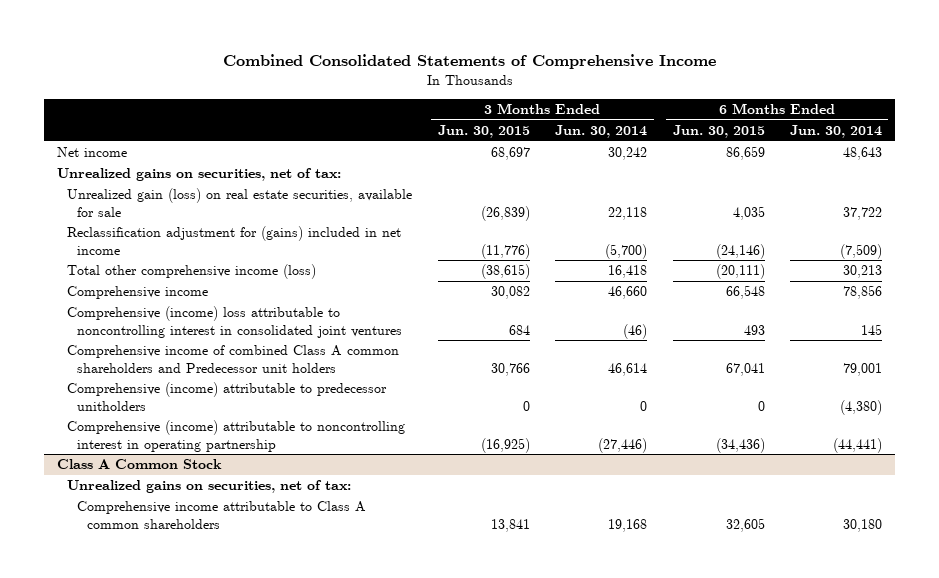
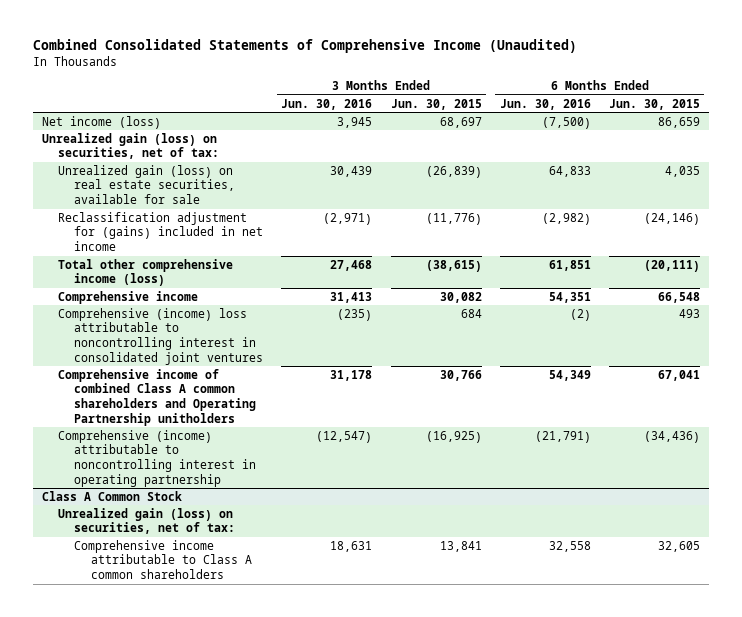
- Combined Consolidated Statements of Comprehensive Income
+ Combined Consolidated Statements of Comprehensive Income (Unaudited)
- | 3 Months Ended Jun. 30, 2015 | 3 Months Ended Jun. 30, 2014 | 6 Months Ended Jun. 30, 2015 | 6 Months Ended Jun. 30, 2014
+ | 3 Months Ended Jun. 30, 2016 | 3 Months Ended Jun. 30, 2015 | 6 Months Ended Jun. 30, 2016 | 6 Months Ended Jun. 30, 2015
- Net income | 68,697 | 30,242 | 86,659 | 48,643
- Unrealized gains on securities, net of tax:
+ Net income (loss) | 3,945 | 68,697 | (7,500) | 86,659
+ Unrealized gain (loss) on securities, net of tax:
- Comprehensive income of combined Class A common shareholders and Predecessor unit holders | 30,766 | 46,614 | 67,041 | 79,001
- Comprehensive (income) attributable to predecessor unitholders | 0 | 0 | 0 | (4,380)
+ Comprehensive income of combined Class A common shareholders and Operating Partnership unitholders | 31,178 | 30,766 | 54,349 | 67,041
@ Class A Common Stock
- Unrealized gains on securities, net of tax:
+ Unrealized gain (loss) on securities, net of tax:

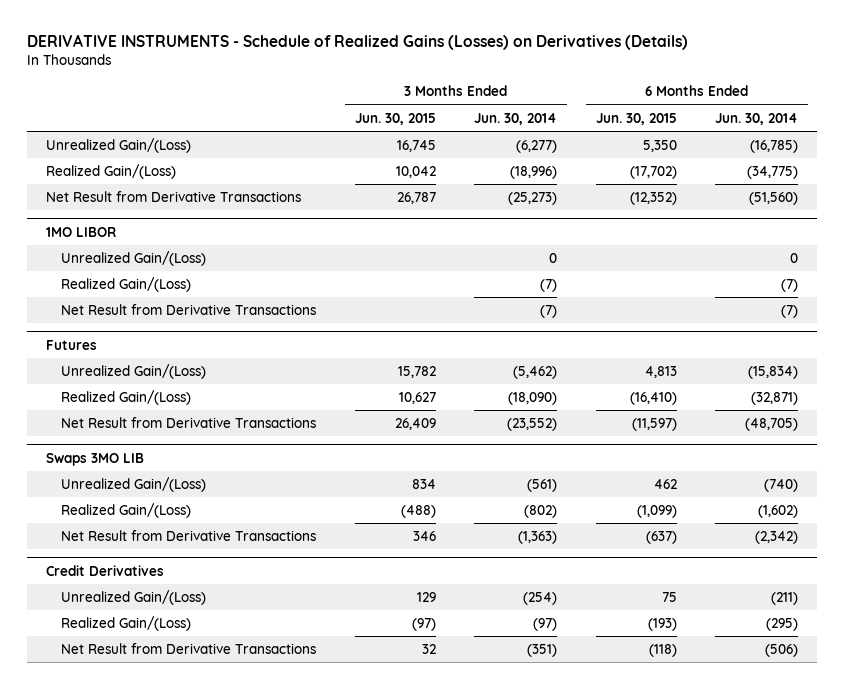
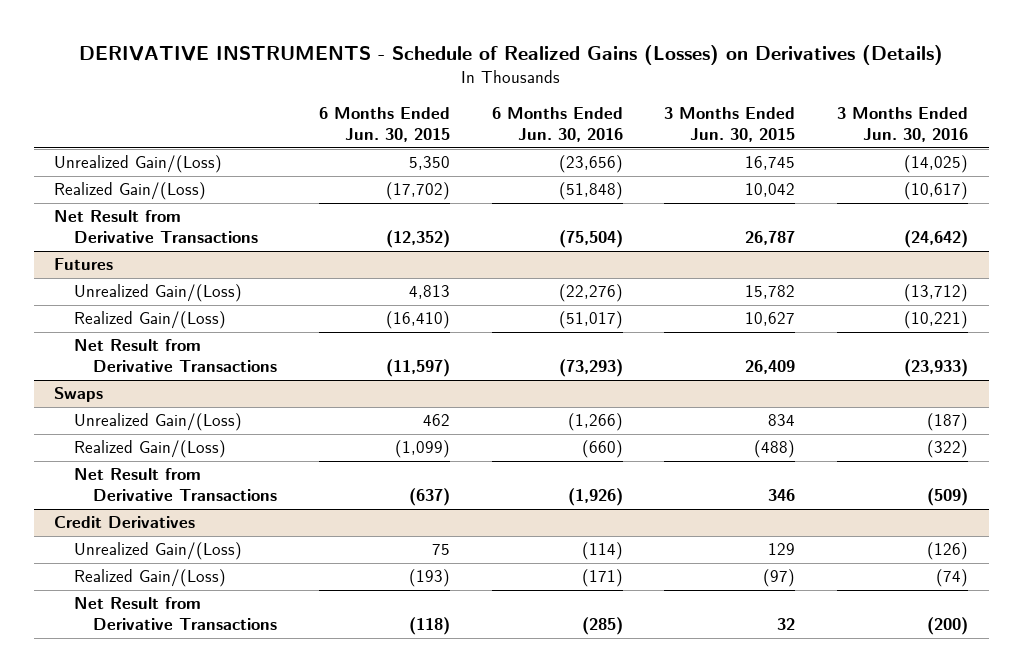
- | 3 Months Ended Jun. 30, 2015 | 3 Months Ended Jun. 30, 2014 | 6 Months Ended Jun. 30, 2015 | 6 Months Ended Jun. 30, 2014
+ | 6 Months Ended Jun. 30, 2015 | 6 Months Ended Jun. 30, 2016 | 3 Months Ended Jun. 30, 2015 | 3 Months Ended Jun. 30, 2016
- 1MO LIBOR
- Unrealized Gain/(Loss) | | 0 | | 0
- Realized Gain/(Loss) | | (7) | | (7)
- Net Result from Derivative Transactions | | (7) | | (7)
- Swaps 3MO LIB
+ Swaps

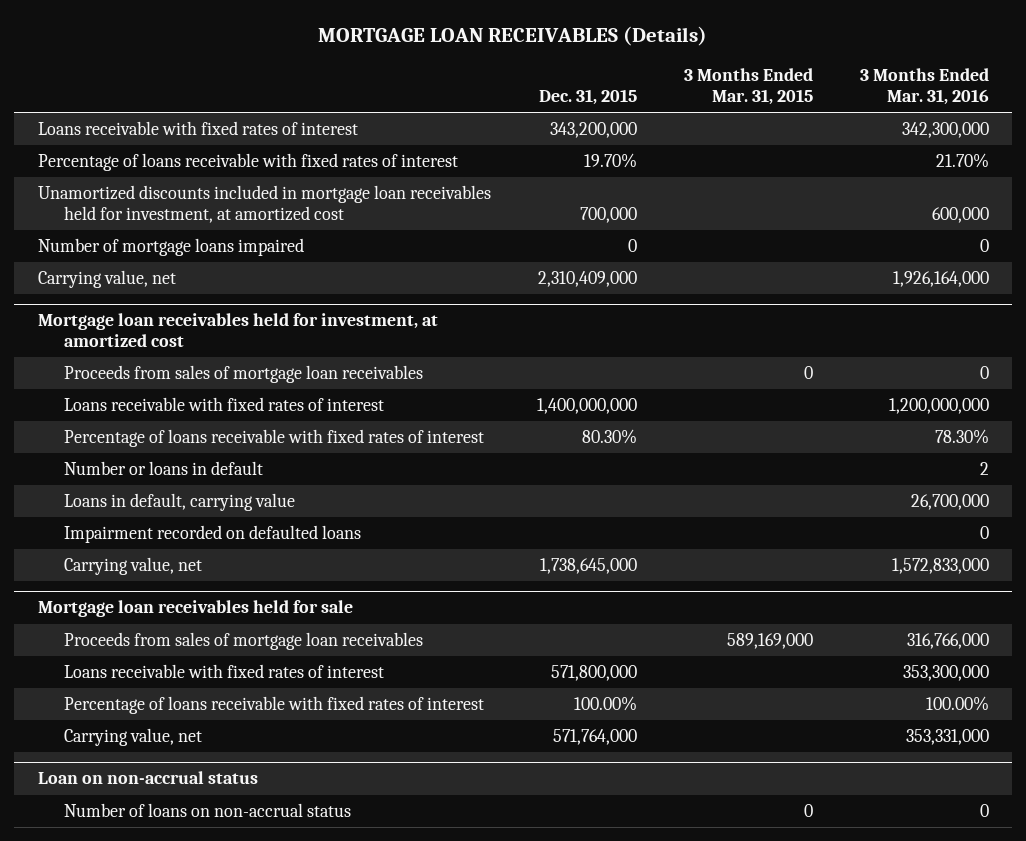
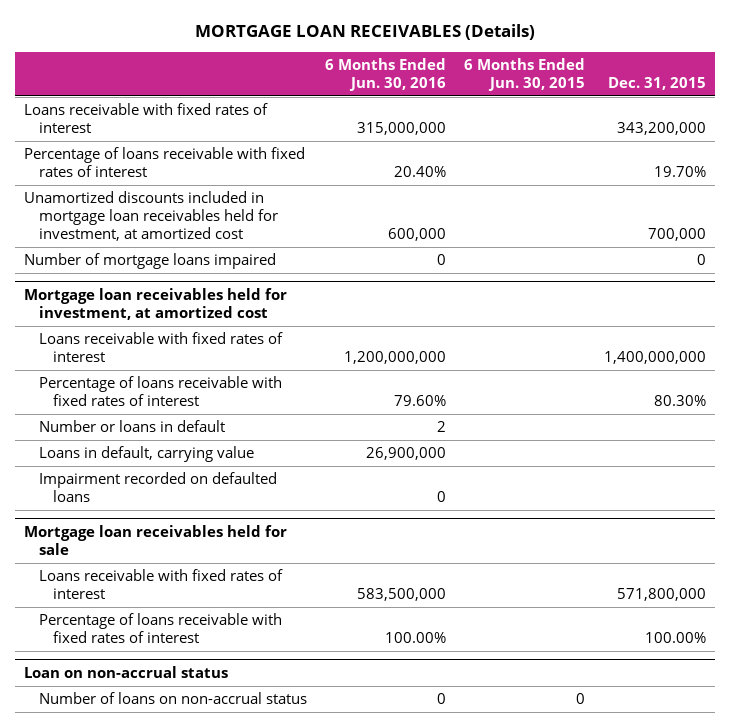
- | Dec. 31, 2015 | 3 Months Ended Mar. 31, 2015 | 3 Months Ended Mar. 31, 2016
+ | 6 Months Ended Jun. 30, 2016 | 6 Months Ended Jun. 30, 2015 | Dec. 31, 2015
- Carrying value, net | 2,310,409,000 | | 1,926,164,000
@ Mortgage loan receivables held for investment, at amortized cost
- Proceeds from sales of mortgage loan receivables | | 0 | 0
- Carrying value, net | 1,738,645,000 | | 1,572,833,000
@ Mortgage loan receivables held for sale
- Proceeds from sales of mortgage loan receivables | | 589,169,000 | 316,766,000
- Carrying value, net | 571,764,000 | | 353,331,000

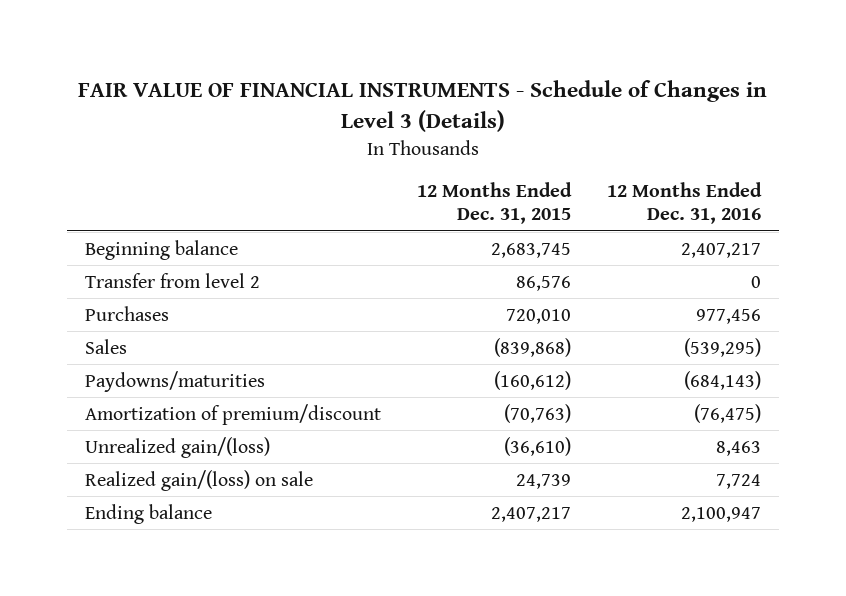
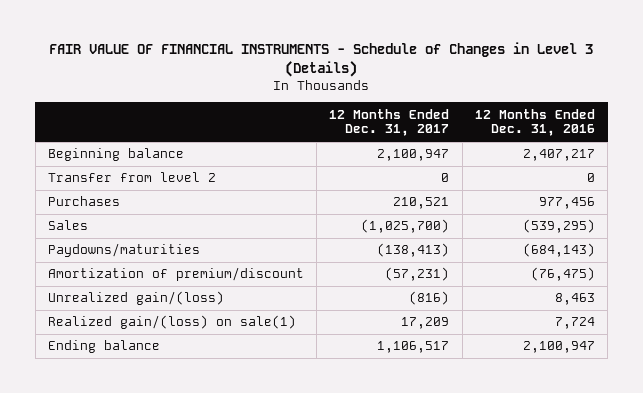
- | 12 Months Ended Dec. 31, 2015 | 12 Months Ended Dec. 31, 2016
+ | 12 Months Ended Dec. 31, 2017 | 12 Months Ended Dec. 31, 2016
- Realized gain/(loss) on sale | 24,739 | 7,724
+ Realized gain/(loss) on sale(1) | 17,209 | 7,724

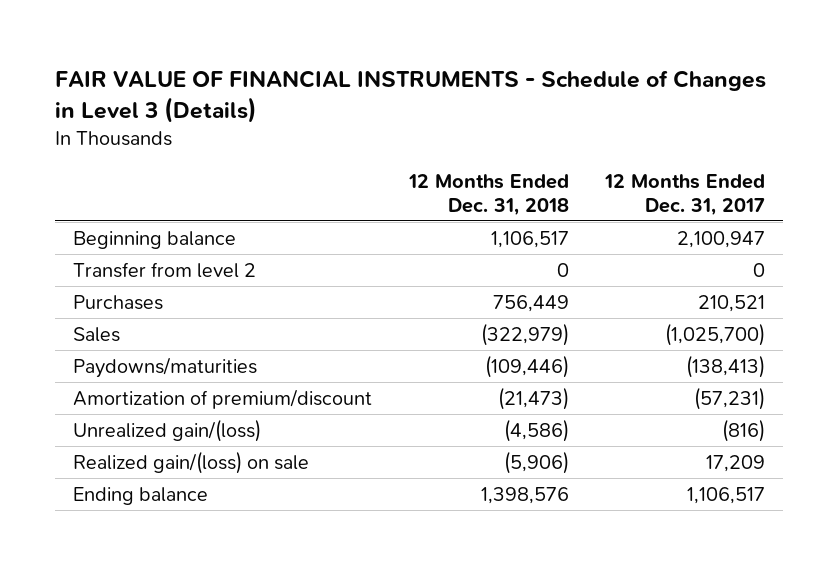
- | 12 Months Ended Dec. 31, 2017 | 12 Months Ended Dec. 31, 2016
+ | 12 Months Ended Dec. 31, 2018 | 12 Months Ended Dec. 31, 2017
- Realized gain/(loss) on sale(1) | 17,209 | 7,724
+ Realized gain/(loss) on sale | (5,906) | 17,209

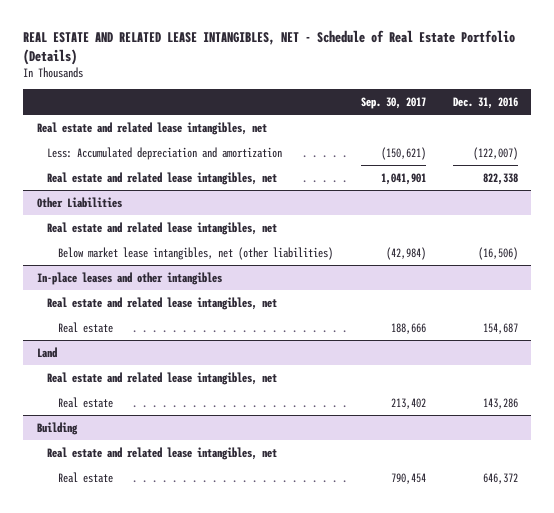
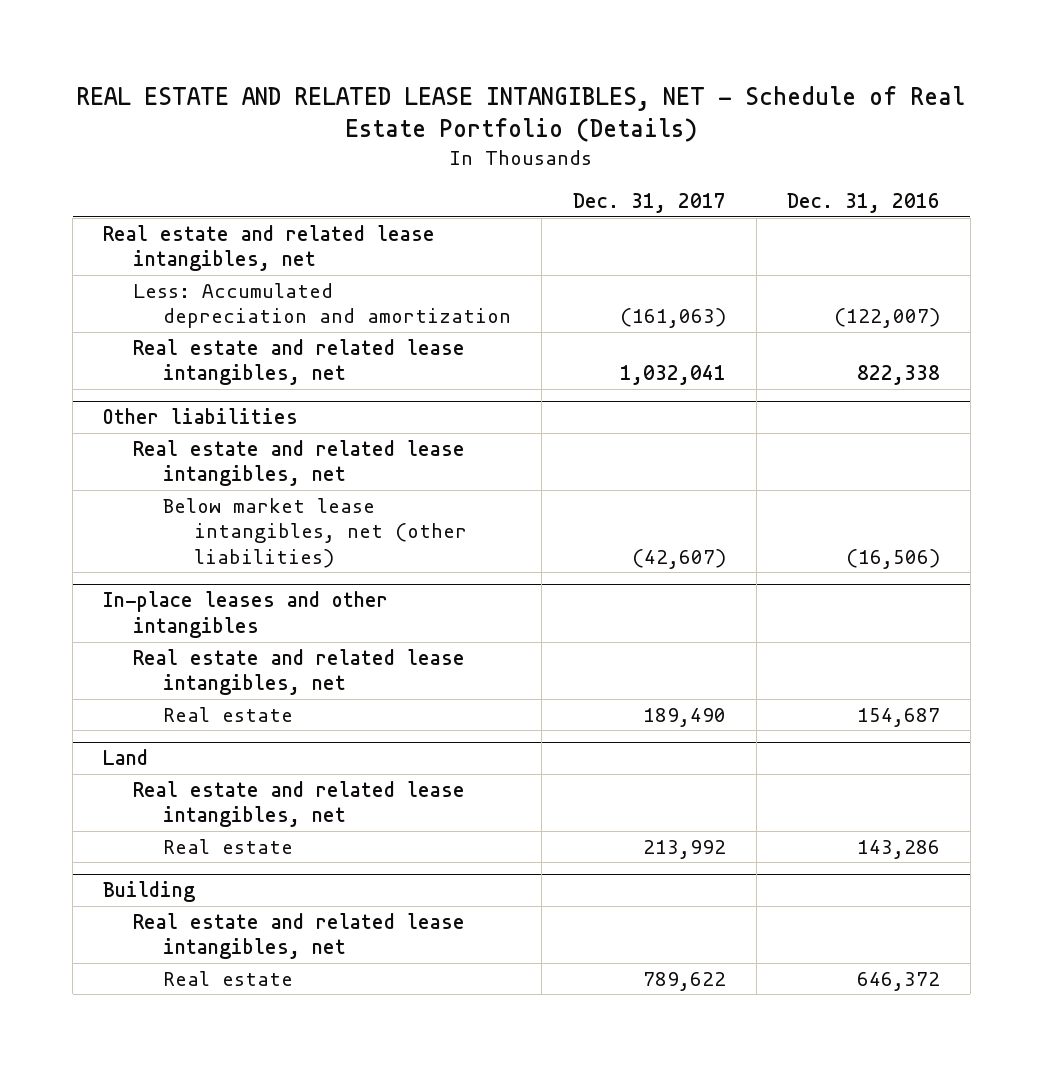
- | Sep. 30, 2017 | Dec. 31, 2016
+ | Dec. 31, 2017 | Dec. 31, 2016
- Other Liabilities
+ Other liabilities

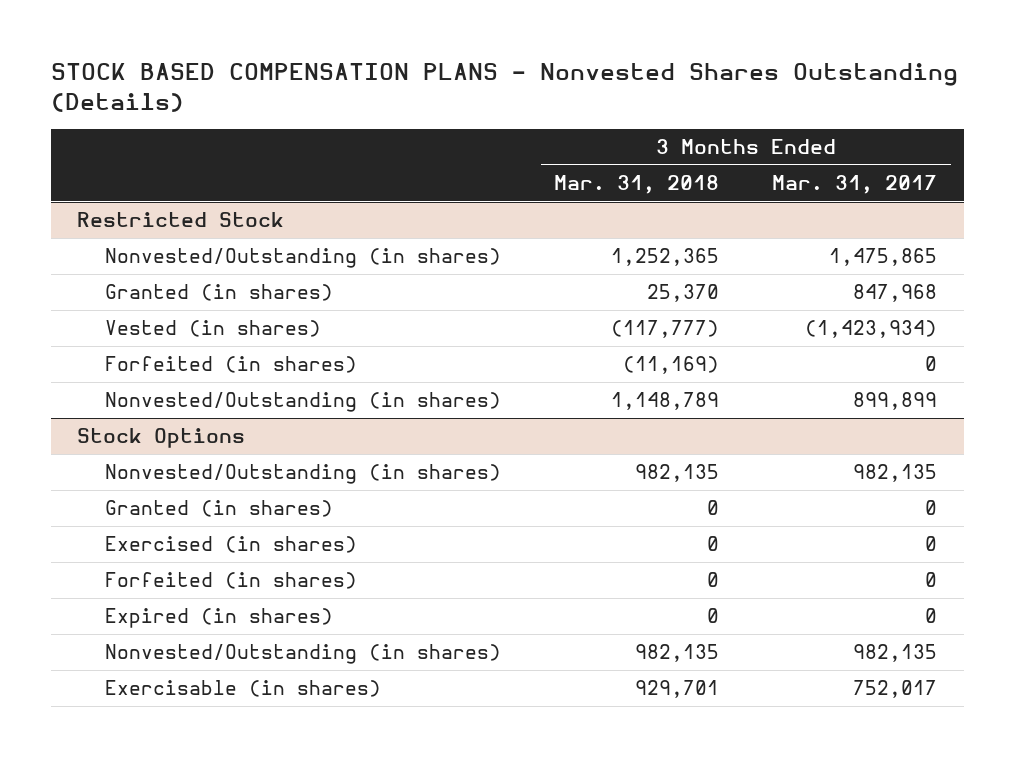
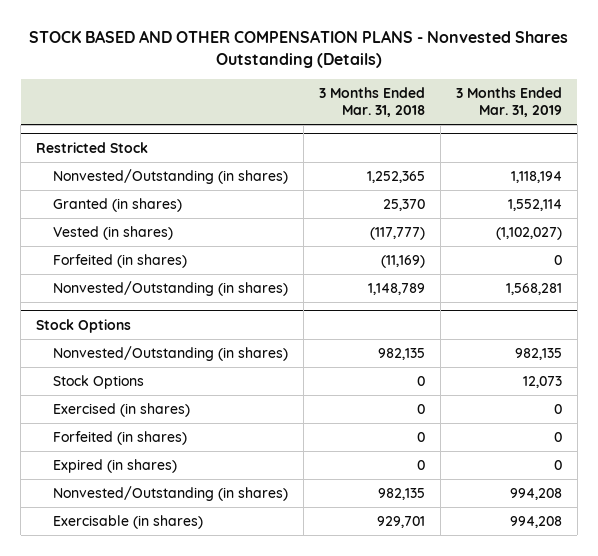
- STOCK BASED COMPENSATION PLANS - Nonvested Shares Outstanding (Details)
+ STOCK BASED AND OTHER COMPENSATION PLANS - Nonvested Shares Outstanding (Details)
- | 3 Months Ended Mar. 31, 2018 | 3 Months Ended Mar. 31, 2017
+ | 3 Months Ended Mar. 31, 2018 | 3 Months Ended Mar. 31, 2019
@ Stock Options
- Granted (in shares) | 0 | 0
+ Stock Options | 0 | 12,073

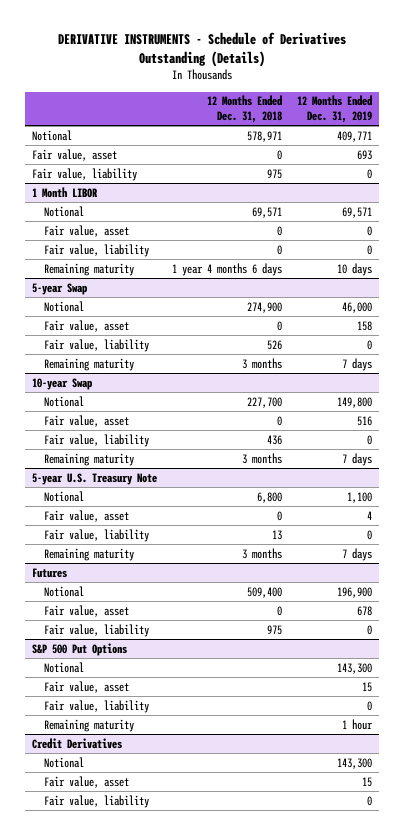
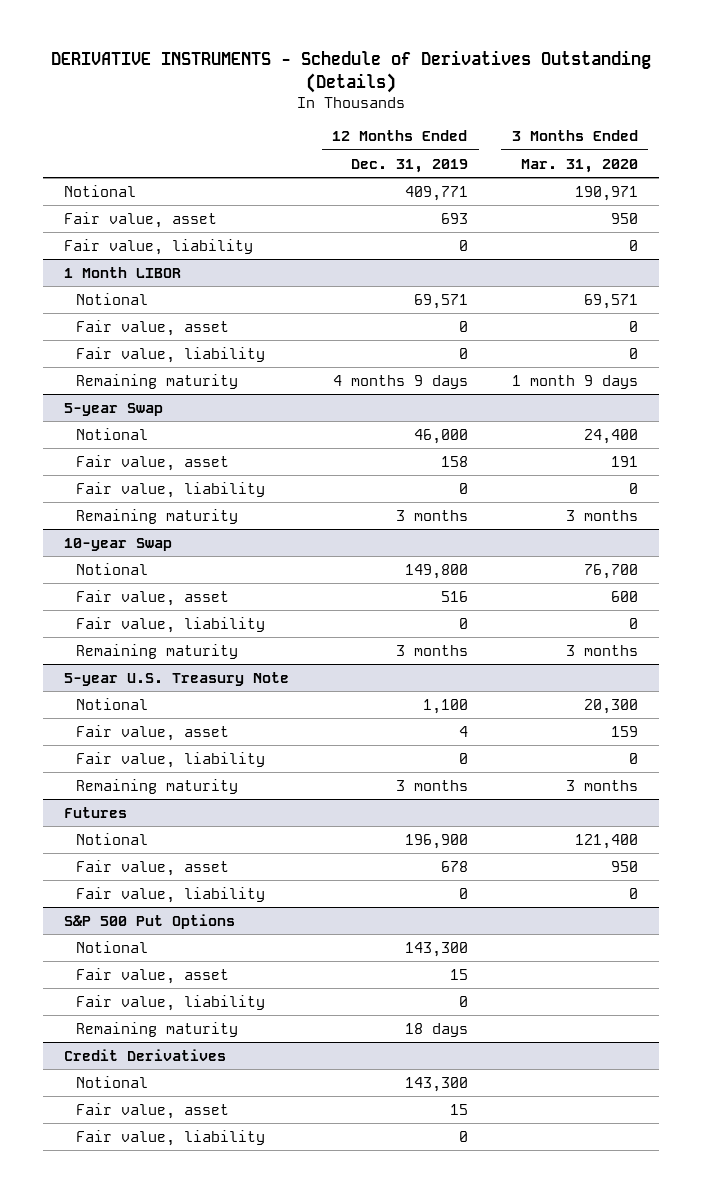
- | 12 Months Ended Dec. 31, 2018 | 12 Months Ended Dec. 31, 2019
+ | 12 Months Ended Dec. 31, 2019 | 3 Months Ended Mar. 31, 2020
@ 1 Month LIBOR
- Remaining maturity | 1 year 4 months 6 days | 10 days
+ Remaining maturity | 4 months 9 days | 1 month 9 days
@ 5-year Swap
- Remaining maturity | 3 months | 7 days
+ Remaining maturity | 3 months | 3 months
@ 10-year Swap
- Remaining maturity | 3 months | 7 days
+ Remaining maturity | 3 months | 3 months
@ 5-year U.S. Treasury Note
- Remaining maturity | 3 months | 7 days
+ Remaining maturity | 3 months | 3 months
@ S&P 500 Put Options
- Remaining maturity | | 1 hour
+ Remaining maturity | 18 days |

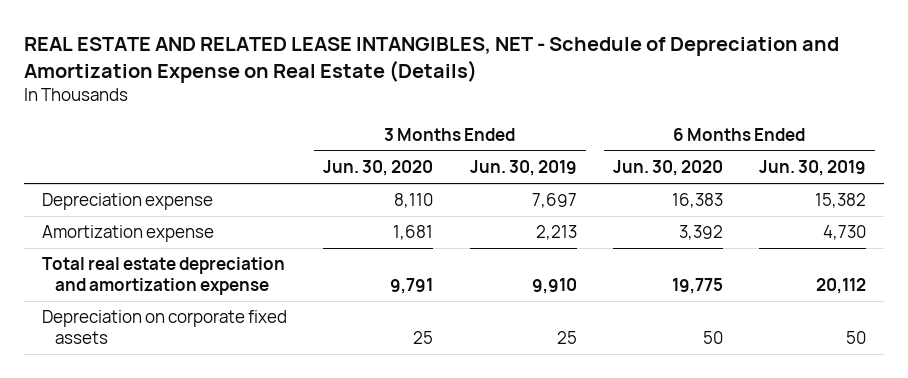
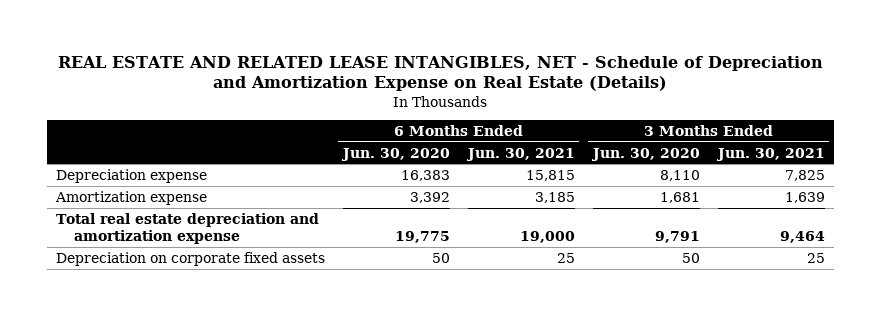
- | 3 Months Ended Jun. 30, 2020 | 3 Months Ended Jun. 30, 2019 | 6 Months Ended Jun. 30, 2020 | 6 Months Ended Jun. 30, 2019
+ | 6 Months Ended Jun. 30, 2020 | 6 Months Ended Jun. 30, 2021 | 3 Months Ended Jun. 30, 2020 | 3 Months Ended Jun. 30, 2021
- Depreciation on corporate fixed assets | 25 | 25 | 50 | 50
+ Depreciation on corporate fixed assets | 50 | 25 | 50 | 25

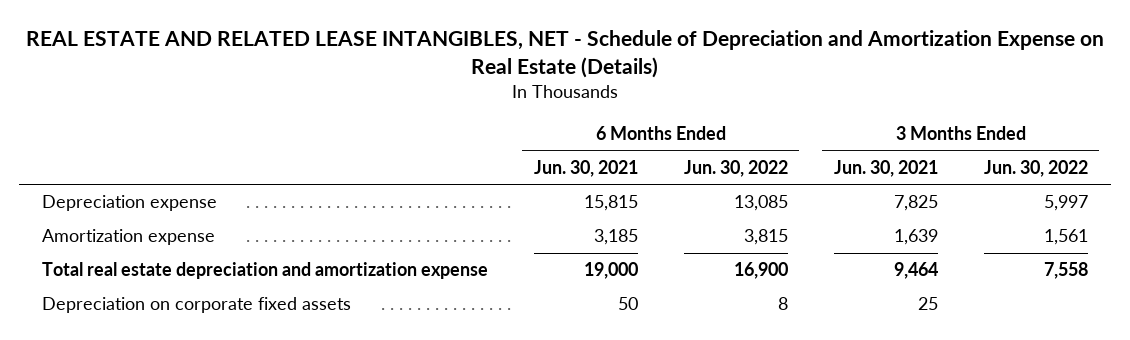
- | 6 Months Ended Jun. 30, 2020 | 6 Months Ended Jun. 30, 2021 | 3 Months Ended Jun. 30, 2020 | 3 Months Ended Jun. 30, 2021
+ | 6 Months Ended Jun. 30, 2021 | 6 Months Ended Jun. 30, 2022 | 3 Months Ended Jun. 30, 2021 | 3 Months Ended Jun. 30, 2022
- Depreciation on corporate fixed assets | 50 | 25 | 50 | 25
+ Depreciation on corporate fixed assets | 50 | 8 | 25 |

